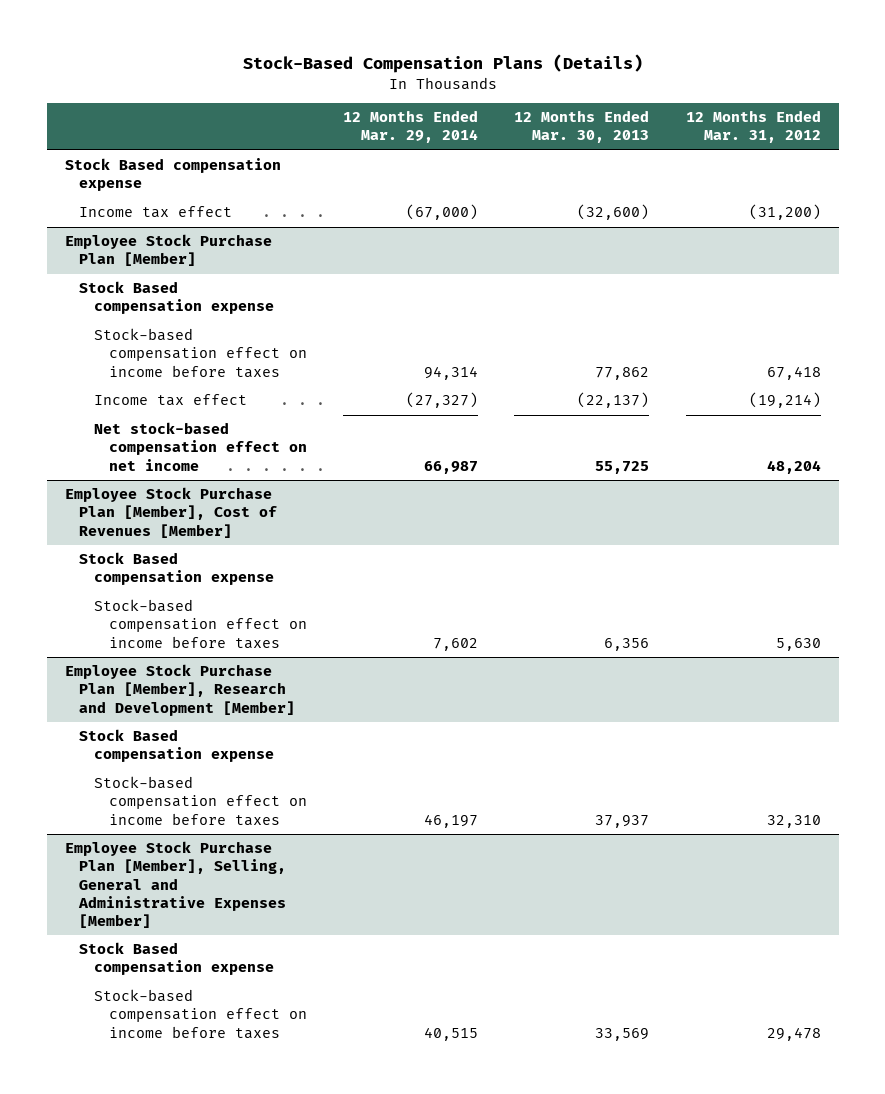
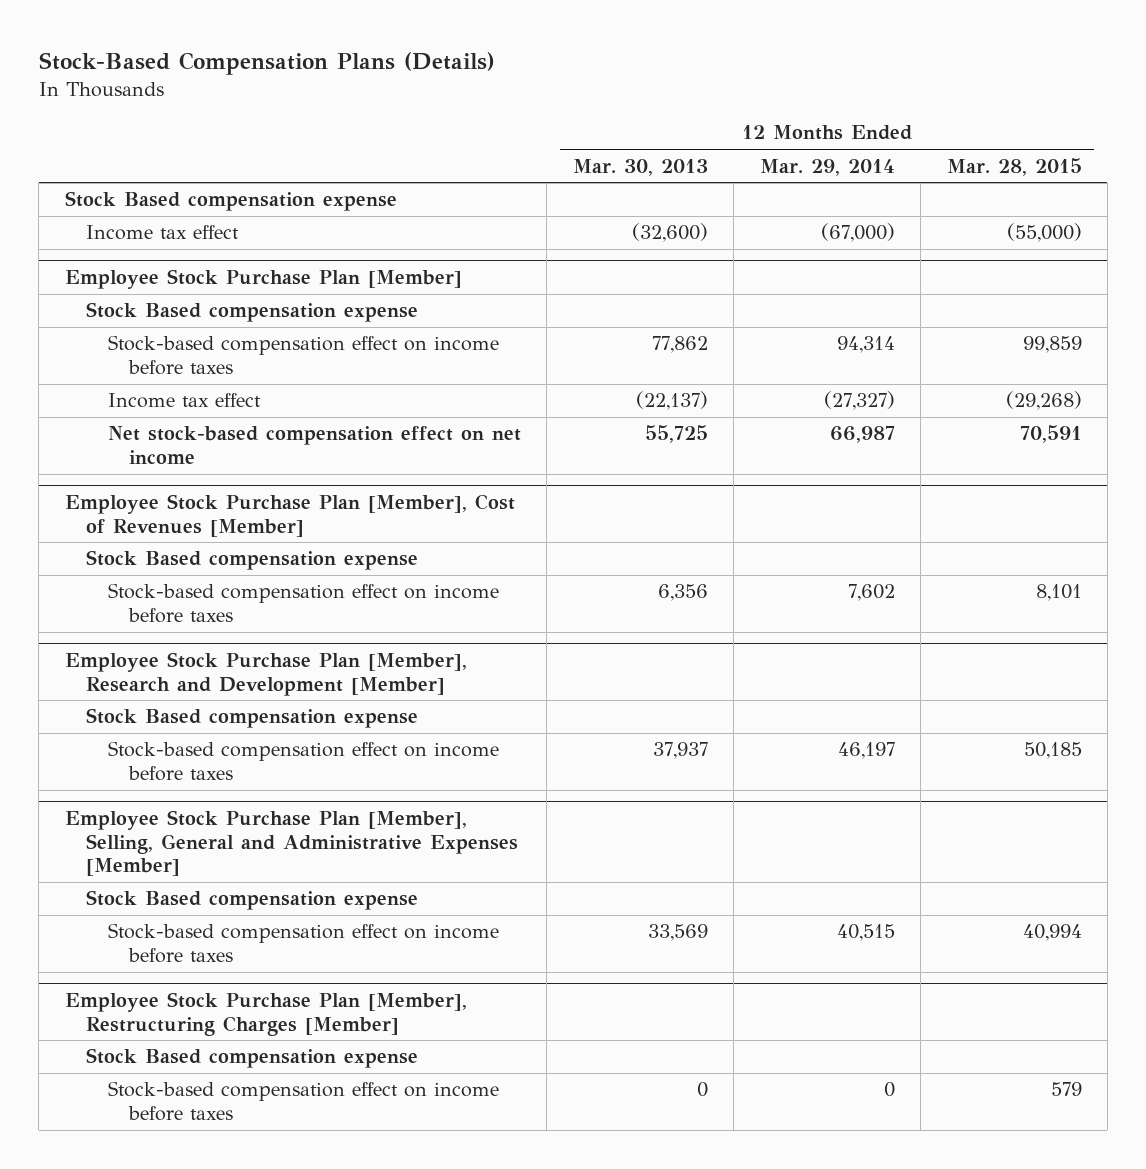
- | 12 Months Ended Mar. 29, 2014 | 12 Months Ended Mar. 30, 2013 | 12 Months Ended Mar. 31, 2012
+ | 12 Months Ended Mar. 30, 2013 | 12 Months Ended Mar. 29, 2014 | 12 Months Ended Mar. 28, 2015
+ Employee Stock Purchase Plan [Member], Restructuring Charges [Member]
+ Stock Based compensation expense
+ Stock-based compensation effect on income before taxes | 0 | 0 | 579

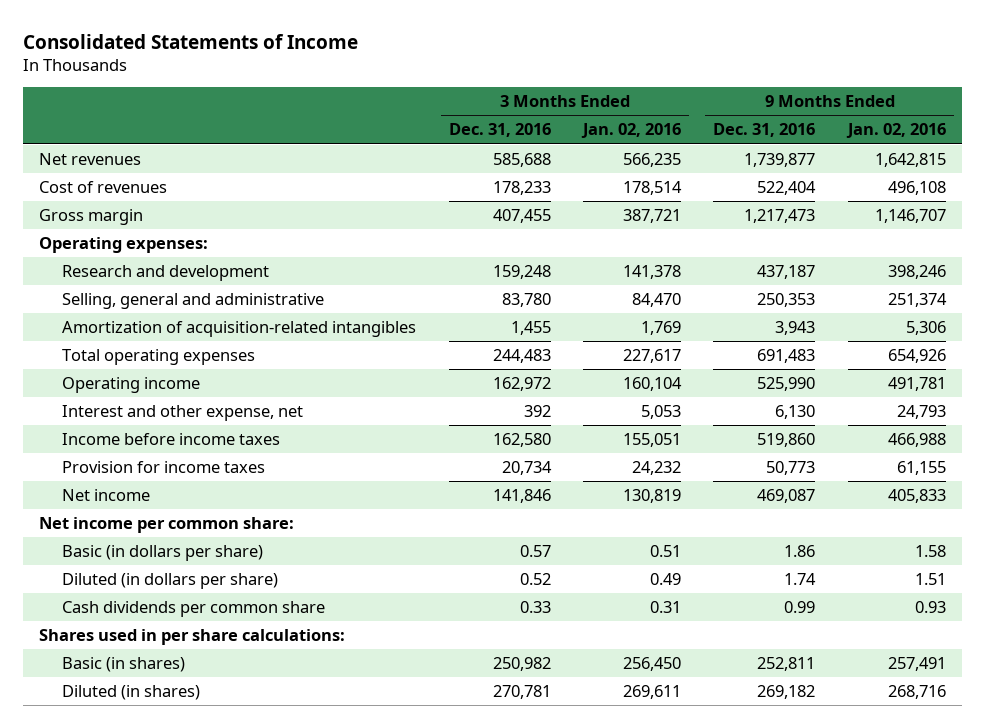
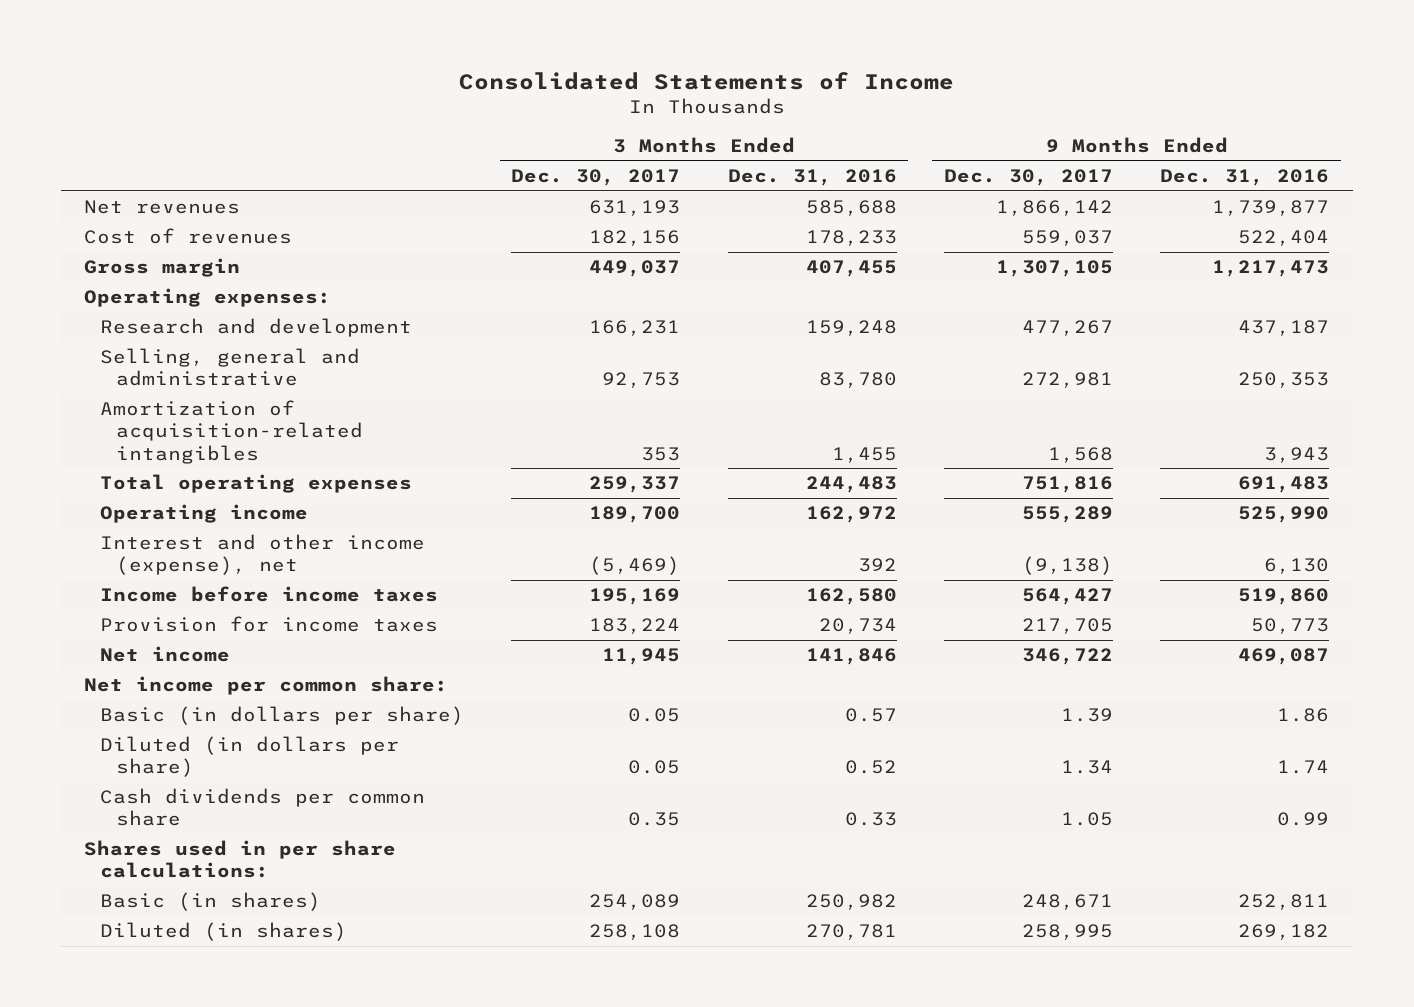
- | 3 Months Ended Dec. 31, 2016 | 3 Months Ended Jan. 02, 2016 | 9 Months Ended Dec. 31, 2016 | 9 Months Ended Jan. 02, 2016
+ | 3 Months Ended Dec. 30, 2017 | 3 Months Ended Dec. 31, 2016 | 9 Months Ended Dec. 30, 2017 | 9 Months Ended Dec. 31, 2016
- Interest and other expense, net | 392 | 5,053 | 6,130 | 24,793
+ Interest and other income (expense), net | (5,469) | 392 | (9,138) | 6,130

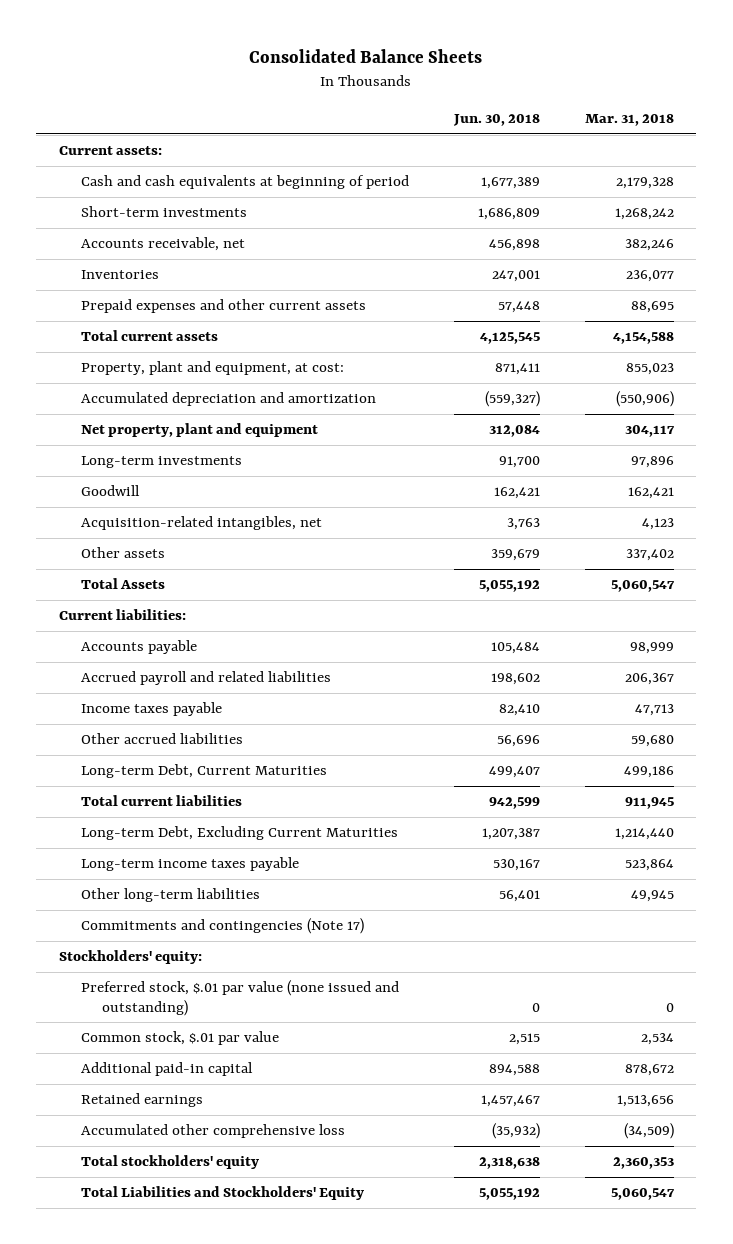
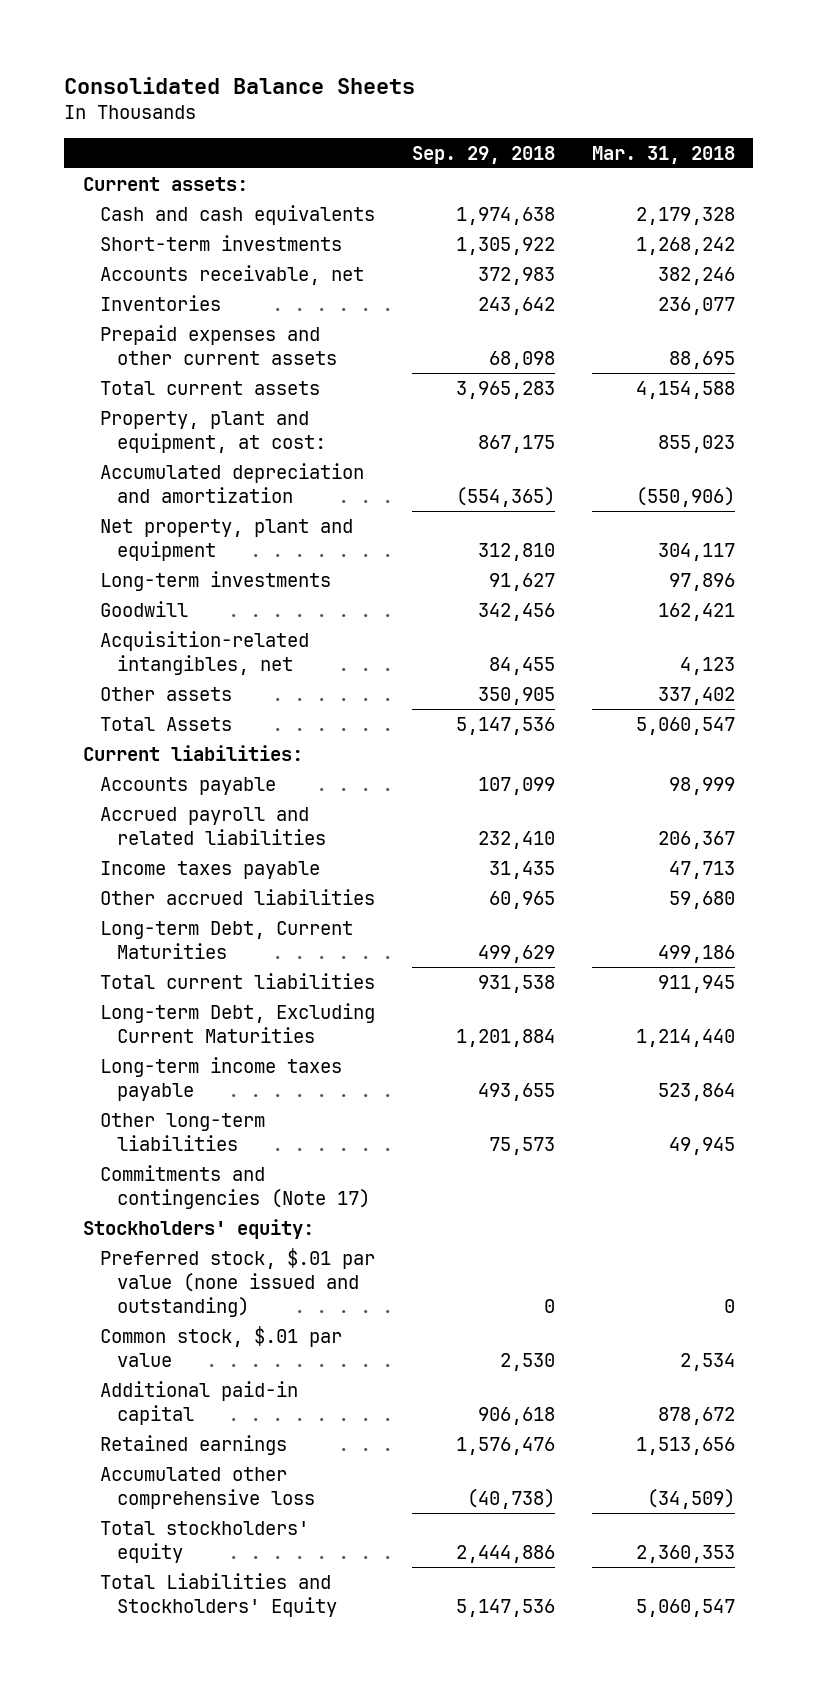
- | Jun. 30, 2018 | Mar. 31, 2018
+ | Sep. 29, 2018 | Mar. 31, 2018
- Cash and cash equivalents at beginning of period | 1,677,389 | 2,179,328
+ Cash and cash equivalents | 1,974,638 | 2,179,328

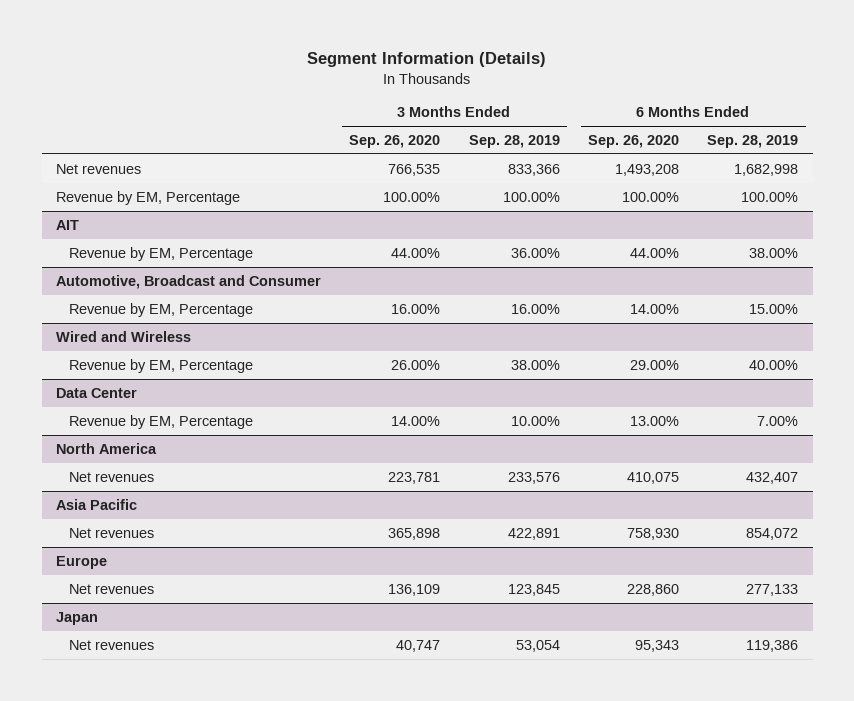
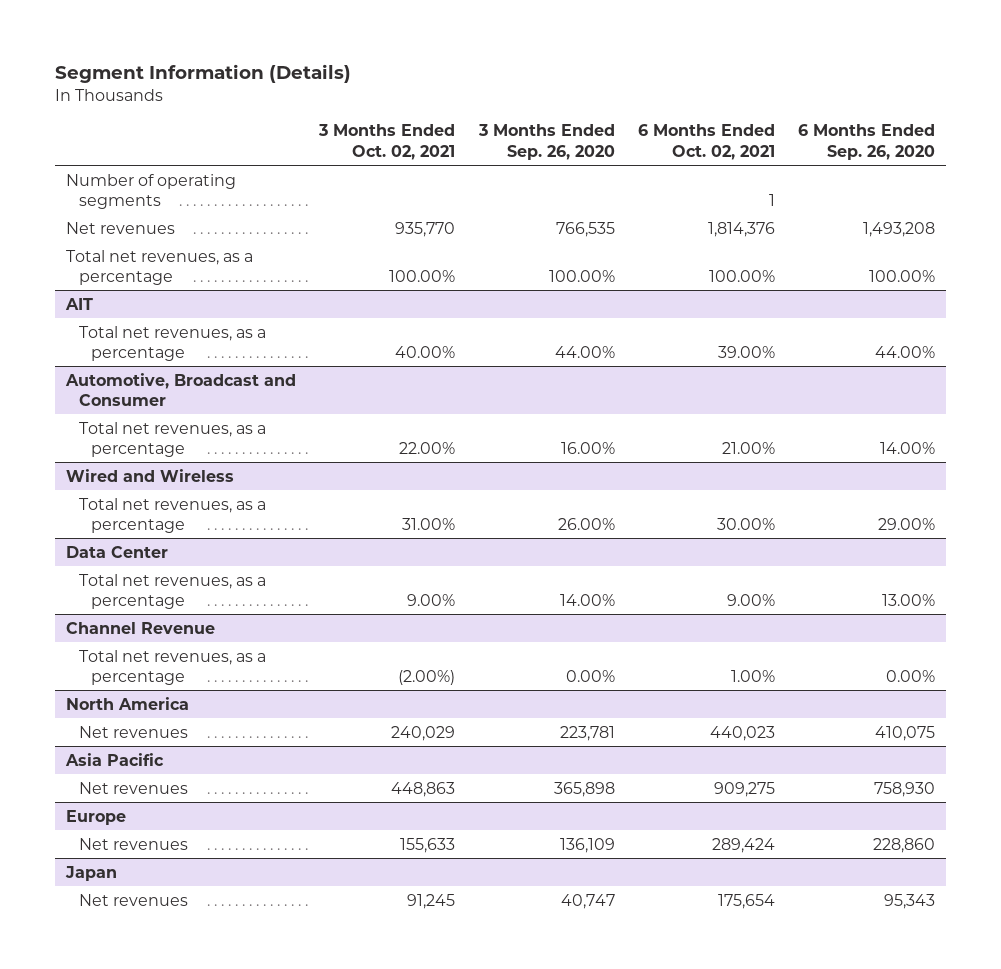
- | 3 Months Ended Sep. 26, 2020 | 3 Months Ended Sep. 28, 2019 | 6 Months Ended Sep. 26, 2020 | 6 Months Ended Sep. 28, 2019
+ | 3 Months Ended Oct. 02, 2021 | 3 Months Ended Sep. 26, 2020 | 6 Months Ended Oct. 02, 2021 | 6 Months Ended Sep. 26, 2020
+ Number of operating segments | | | 1 |
- Revenue by EM, Percentage | 100.00% | 100.00% | 100.00% | 100.00%
+ Total net revenues, as a percentage | 100.00% | 100.00% | 100.00% | 100.00%
@ AIT
- Revenue by EM, Percentage | 44.00% | 36.00% | 44.00% | 38.00%
+ Total net revenues, as a percentage | 40.00% | 44.00% | 39.00% | 44.00%
@ Automotive, Broadcast and Consumer
- Revenue by EM, Percentage | 16.00% | 16.00% | 14.00% | 15.00%
+ Total net revenues, as a percentage | 22.00% | 16.00% | 21.00% | 14.00%
@ Wired and Wireless
- Revenue by EM, Percentage | 26.00% | 38.00% | 29.00% | 40.00%
+ Total net revenues, as a percentage | 31.00% | 26.00% | 30.00% | 29.00%
@ Data Center
- Revenue by EM, Percentage | 14.00% | 10.00% | 13.00% | 7.00%
+ Total net revenues, as a percentage | 9.00% | 14.00% | 9.00% | 13.00%
+ Channel Revenue
+ Total net revenues, as a percentage | (2.00%) | 0.00% | 1.00% | 0.00%

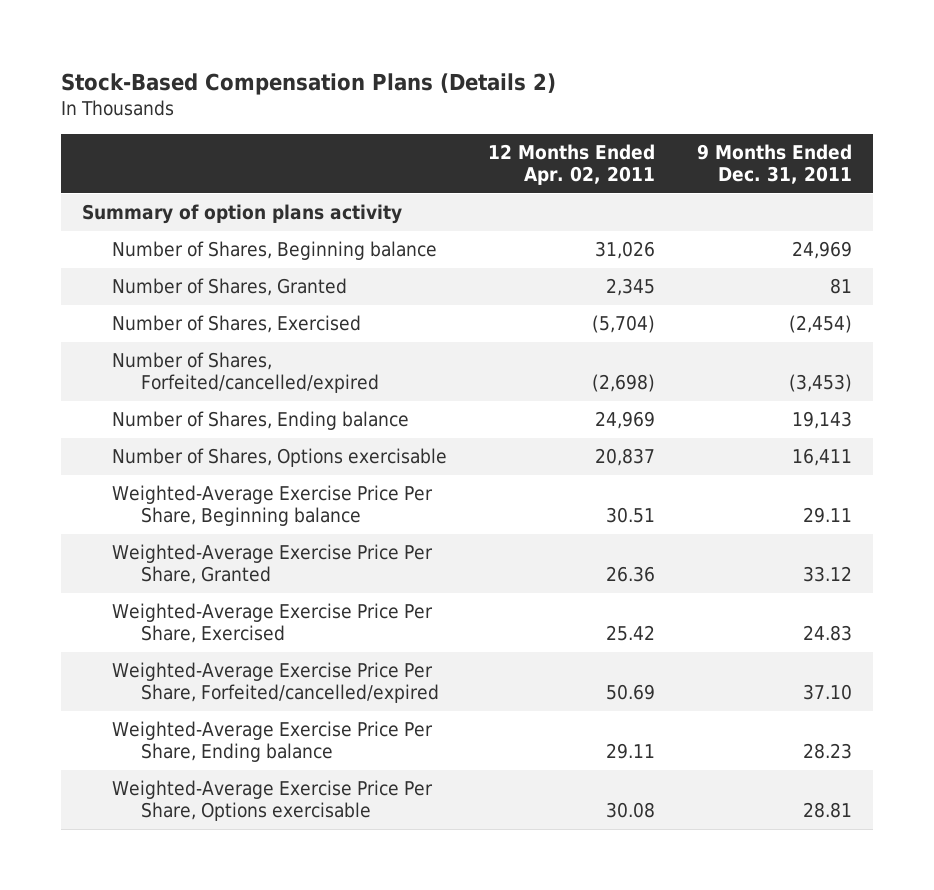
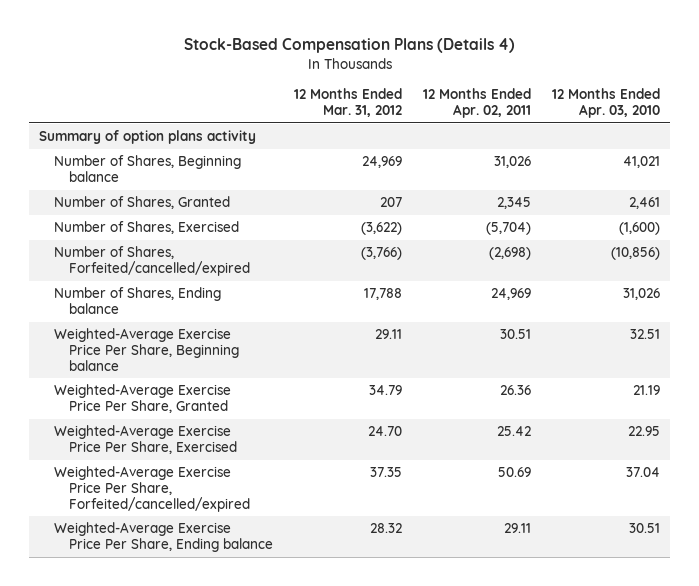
- Stock-Based Compensation Plans (Details 2)
+ Stock-Based Compensation Plans (Details 4)
- | 12 Months Ended Apr. 02, 2011 | 9 Months Ended Dec. 31, 2011
+ | 12 Months Ended Mar. 31, 2012 | 12 Months Ended Apr. 02, 2011 | 12 Months Ended Apr. 03, 2010
- Number of Shares, Options exercisable | 20,837 | 16,411
- Weighted-Average Exercise Price Per Share, Options exercisable | 30.08 | 28.81

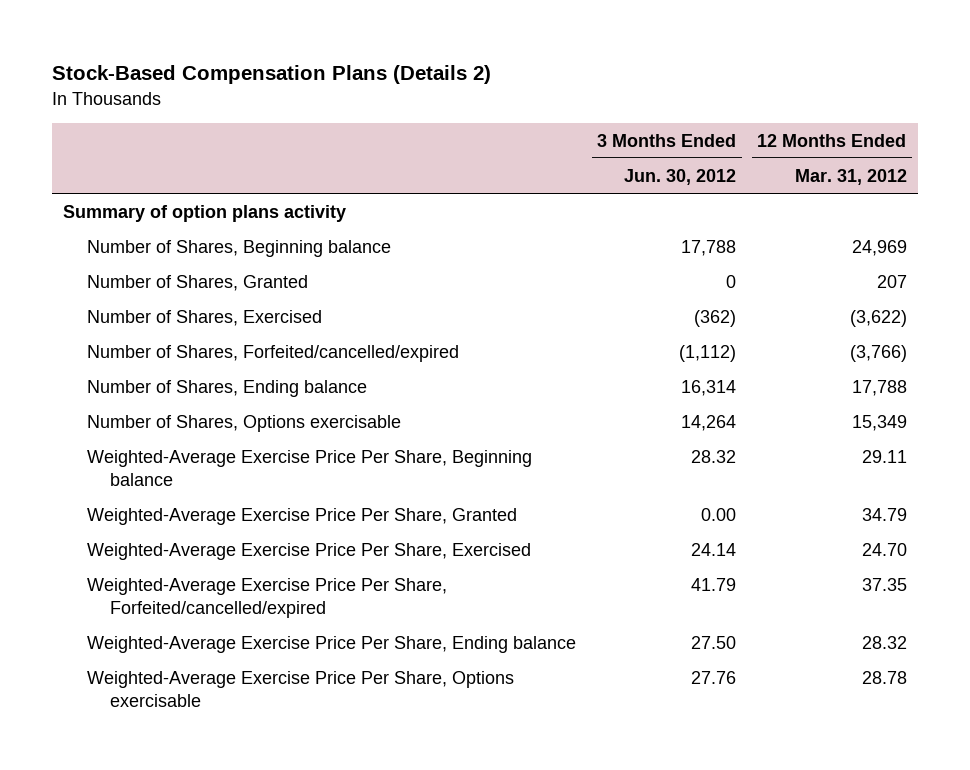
- Stock-Based Compensation Plans (Details 4)
+ Stock-Based Compensation Plans (Details 2)
- | 12 Months Ended Mar. 31, 2012 | 12 Months Ended Apr. 02, 2011 | 12 Months Ended Apr. 03, 2010
+ | 3 Months Ended Jun. 30, 2012 | 12 Months Ended Mar. 31, 2012
+ Number of Shares, Options exercisable | 14,264 | 15,349
+ Weighted-Average Exercise Price Per Share, Options exercisable | 27.76 | 28.78

